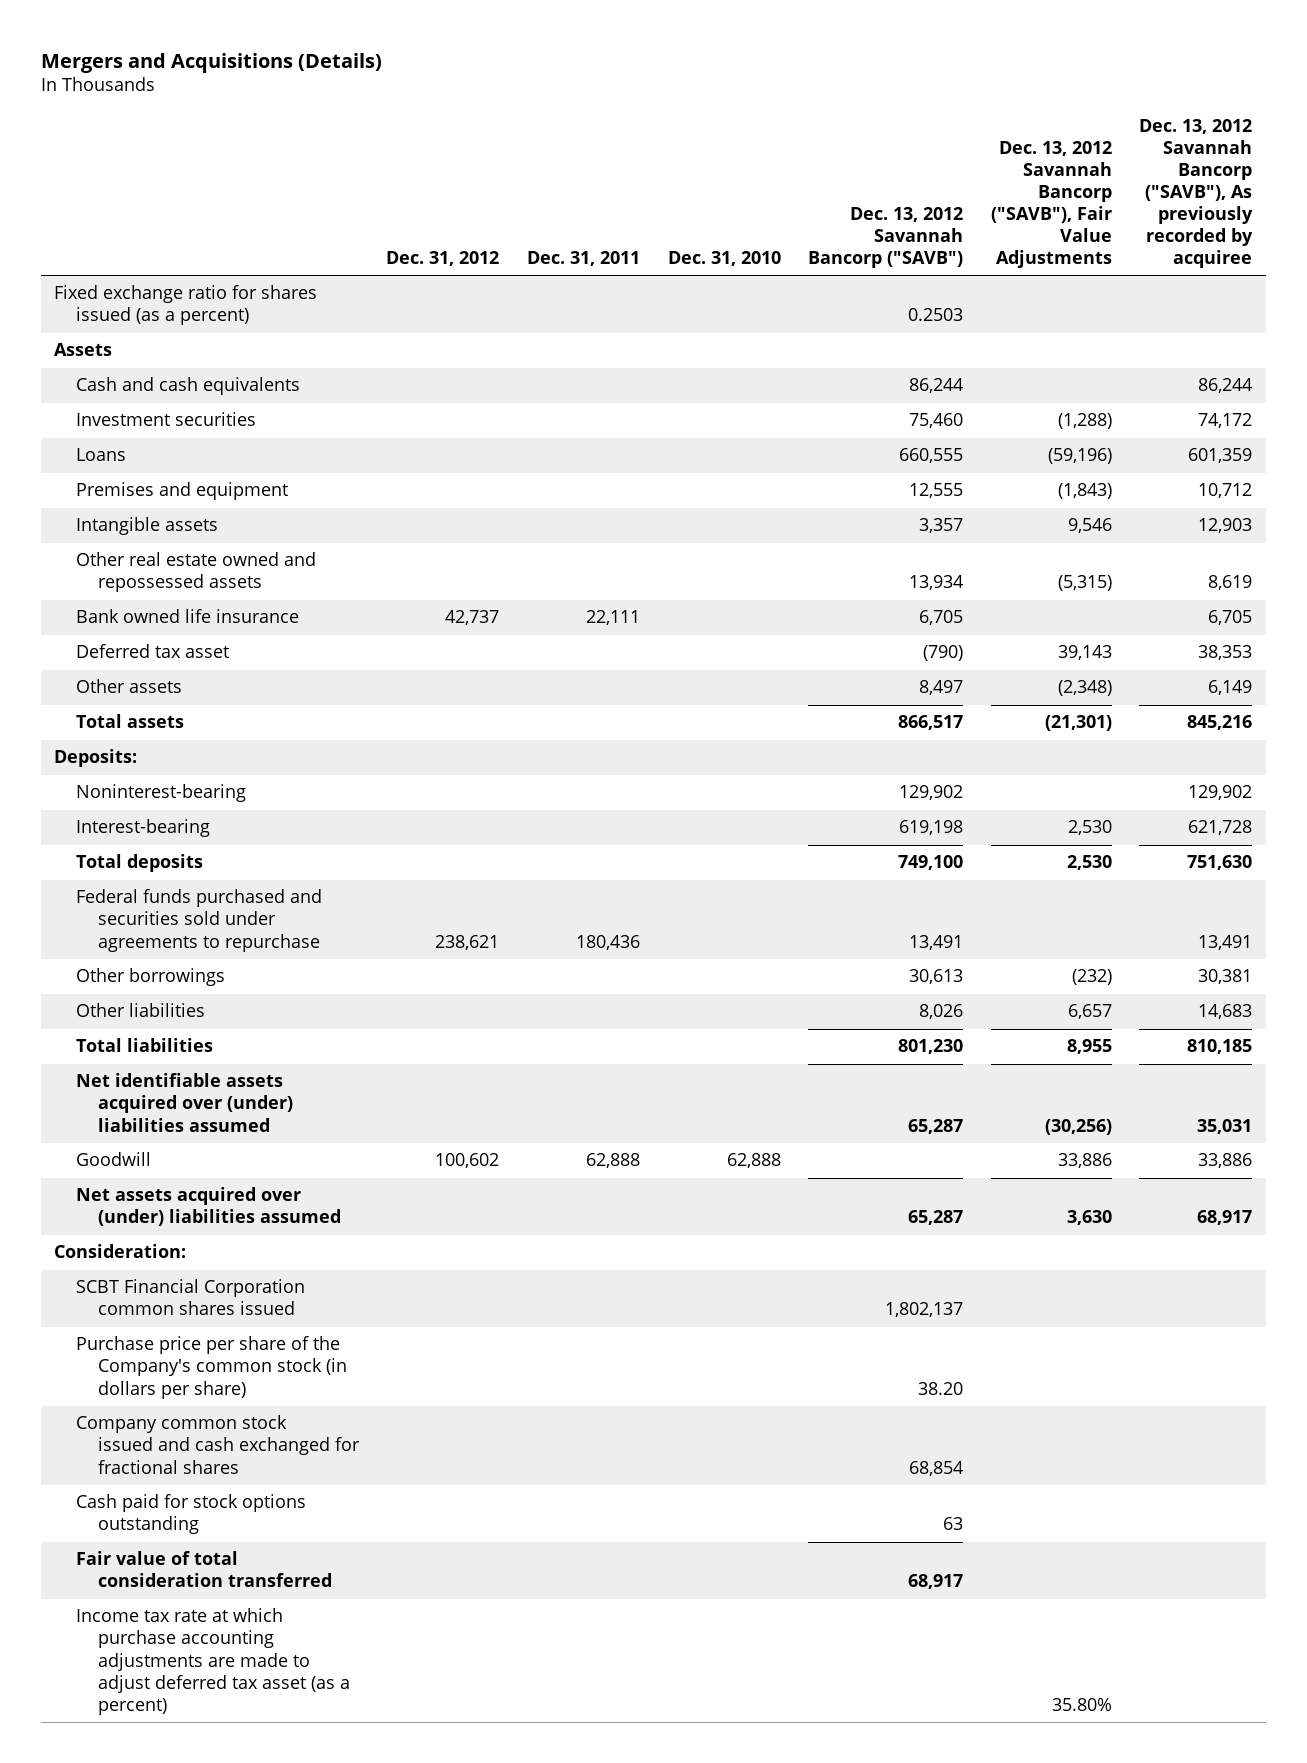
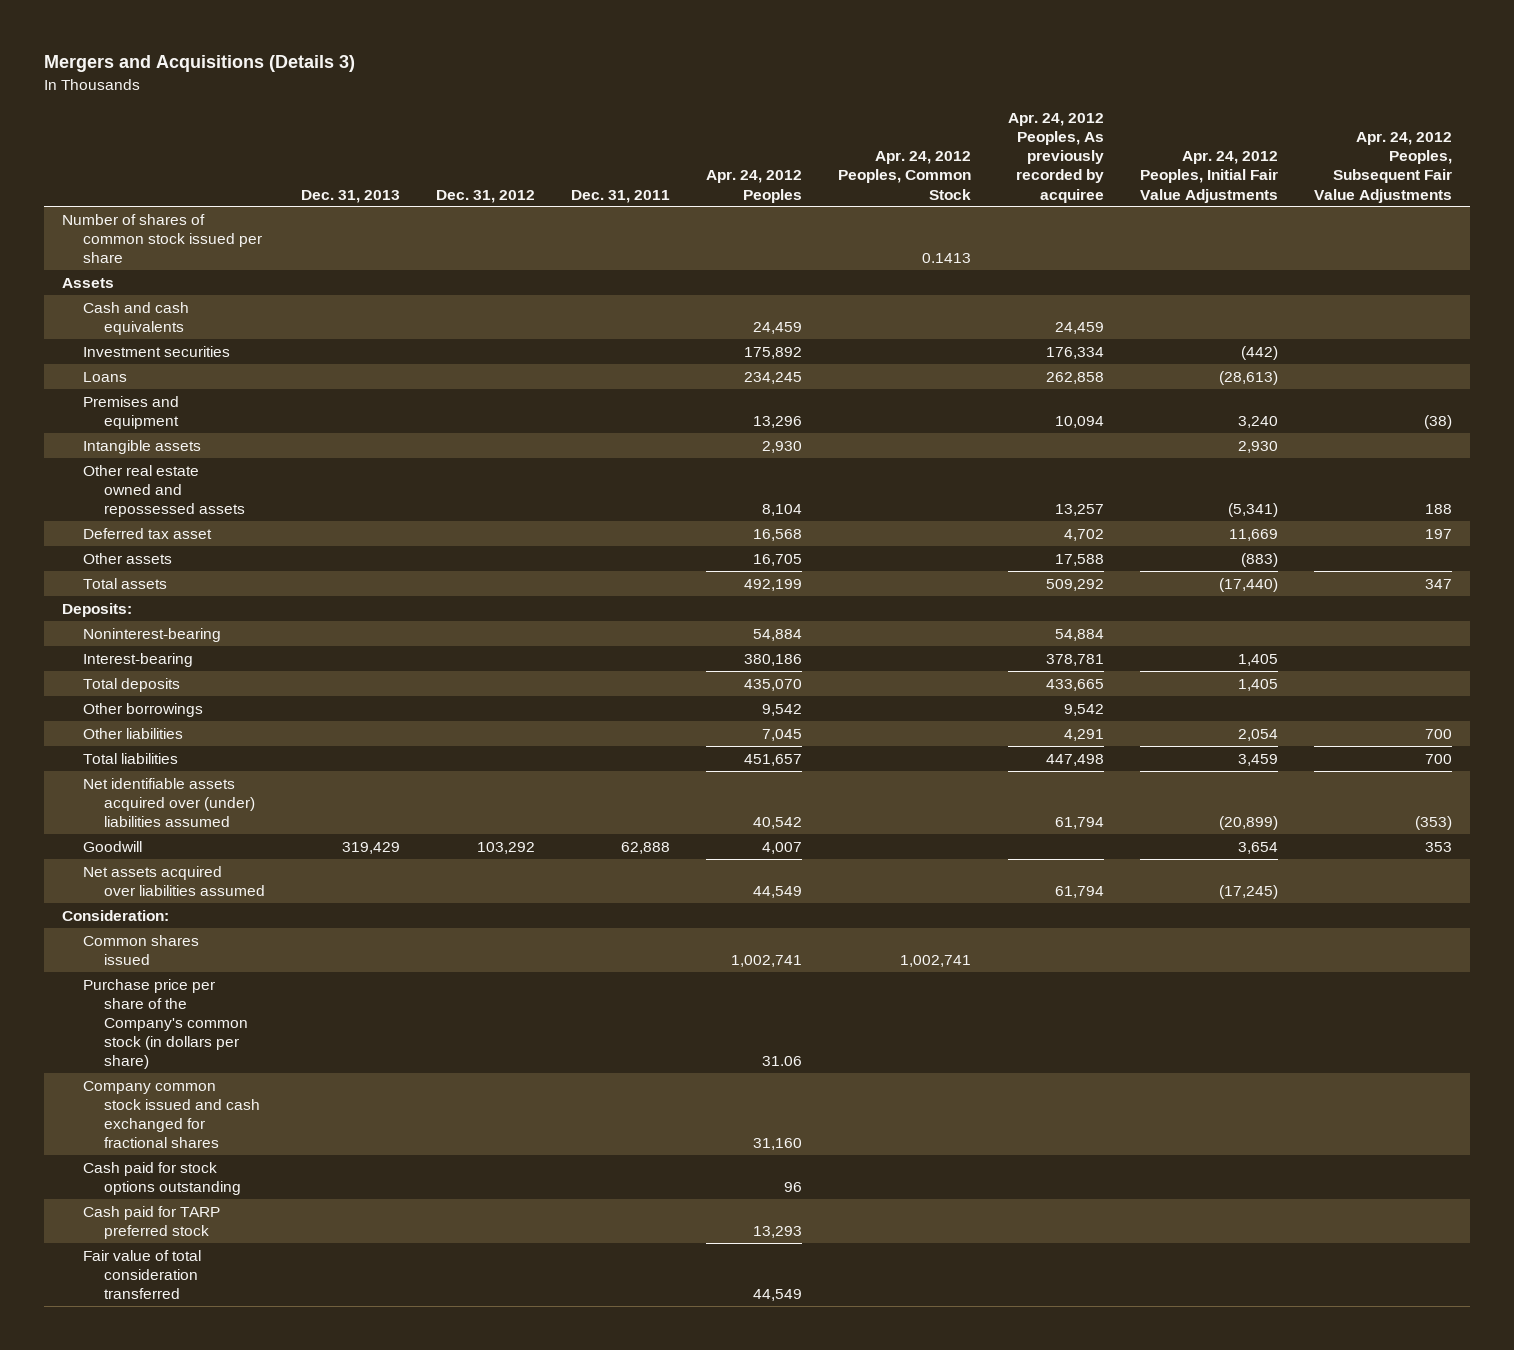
- Mergers and Acquisitions (Details)
+ Mergers and Acquisitions (Details 3)
- | Dec. 31, 2012 | Dec. 31, 2011 | Dec. 31, 2010 | Dec. 13, 2012 Savannah Bancorp ("SAVB") | Dec. 13, 2012 Savannah Bancorp ("SAVB"), Fair Value Adjustments | Dec. 13, 2012 Savannah Bancorp ("SAVB"), As previously recorded by acquiree
+ | Dec. 31, 2013 | Dec. 31, 2012 | Dec. 31, 2011 | Apr. 24, 2012 Peoples | Apr. 24, 2012 Peoples, Common Stock | Apr. 24, 2012 Peoples, As previously recorded by acquiree | Apr. 24, 2012 Peoples, Initial Fair Value Adjustments | Apr. 24, 2012 Peoples, Subsequent Fair Value Adjustments
- Fixed exchange ratio for shares issued (as a percent) | | | | 0.2503 | |
+ Number of shares of common stock issued per share | | | | | 0.1413 | | |
- Bank owned life insurance | 42,737 | 22,111 | | 6,705 | | 6,705
- Federal funds purchased and securities sold under agreements to repurchase | 238,621 | 180,436 | | 13,491 | | 13,491
- Goodwill | 100,602 | 62,888 | 62,888 | | 33,886 | 33,886
- Net assets acquired over (under) liabilities assumed | | | | 65,287 | 3,630 | 68,917
+ Goodwill | 319,429 | 103,292 | 62,888 | 4,007 | | | 3,654 | 353
+ Net assets acquired over liabilities assumed | | | | 44,549 | | 61,794 | (17,245) |
- SCBT Financial Corporation common shares issued | | | | 1,802,137 | |
+ Common shares issued | | | | 1,002,741 | 1,002,741 | | |
+ Cash paid for TARP preferred stock | | | | 13,293 | | | |
- Income tax rate at which purchase accounting adjustments are made to adjust deferred tax asset (as a percent) | | | | | 35.80% |

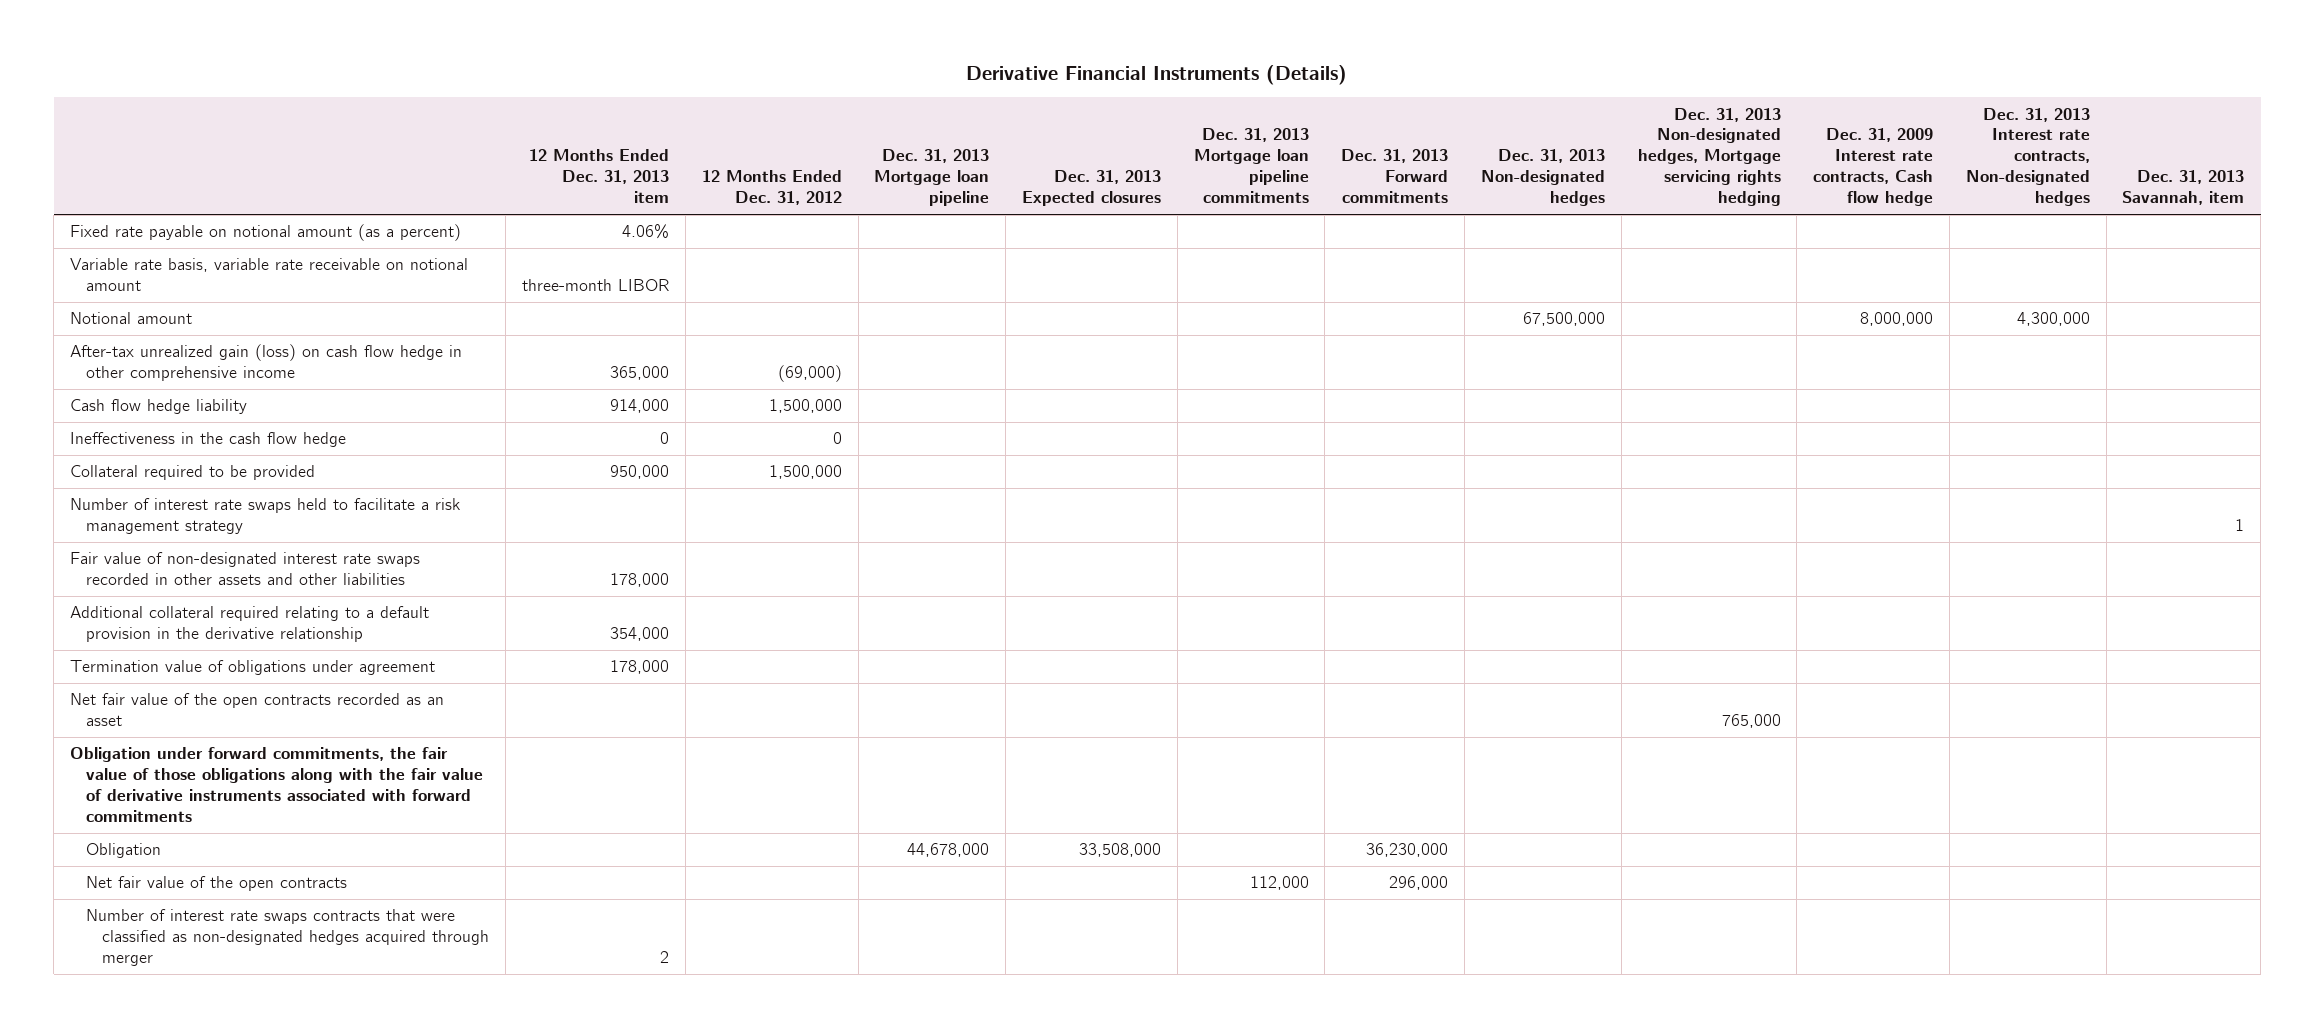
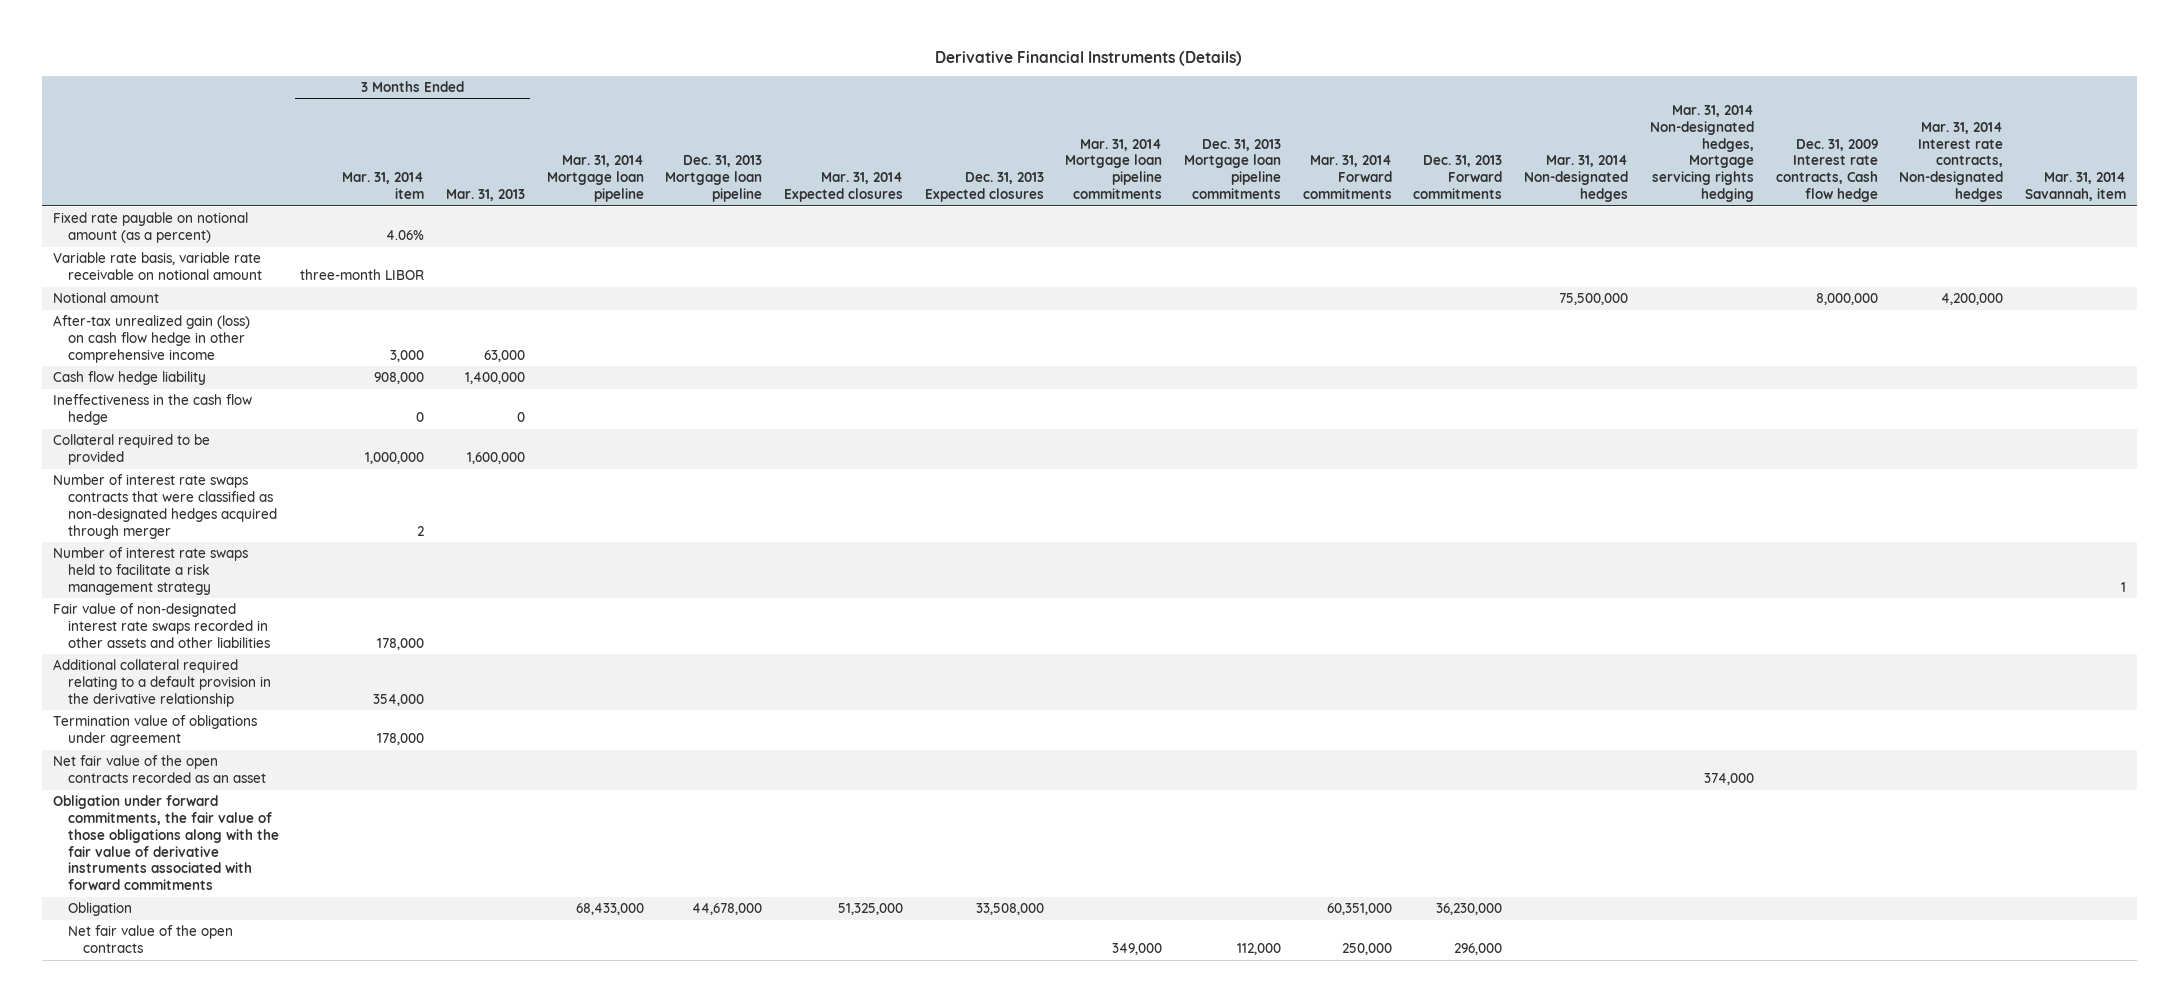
- | 12 Months Ended Dec. 31, 2013 item | 12 Months Ended Dec. 31, 2012 | Dec. 31, 2013 Mortgage loan pipeline | Dec. 31, 2013 Expected closures | Dec. 31, 2013 Mortgage loan pipeline commitments | Dec. 31, 2013 Forward commitments | Dec. 31, 2013 Non-designated hedges | Dec. 31, 2013 Non-designated hedges, Mortgage servicing rights hedging | Dec. 31, 2009 Interest rate contracts, Cash flow hedge | Dec. 31, 2013 Interest rate contracts, Non-designated hedges | Dec. 31, 2013 Savannah, item
+ | 3 Months Ended Mar. 31, 2014 item | 3 Months Ended Mar. 31, 2013 | Mar. 31, 2014 Mortgage loan pipeline | Dec. 31, 2013 Mortgage loan pipeline | Mar. 31, 2014 Expected closures | Dec. 31, 2013 Expected closures | Mar. 31, 2014 Mortgage loan pipeline commitments | Dec. 31, 2013 Mortgage loan pipeline commitments | Mar. 31, 2014 Forward commitments | Dec. 31, 2013 Forward commitments | Mar. 31, 2014 Non-designated hedges | Mar. 31, 2014 Non-designated hedges, Mortgage servicing rights hedging | Dec. 31, 2009 Interest rate contracts, Cash flow hedge | Mar. 31, 2014 Interest rate contracts, Non-designated hedges | Mar. 31, 2014 Savannah, item
moved up: Number of interest rate swaps contracts that were classified as non-designated hedges acquired through merger | 2 | | | | | | | | | | | | | |

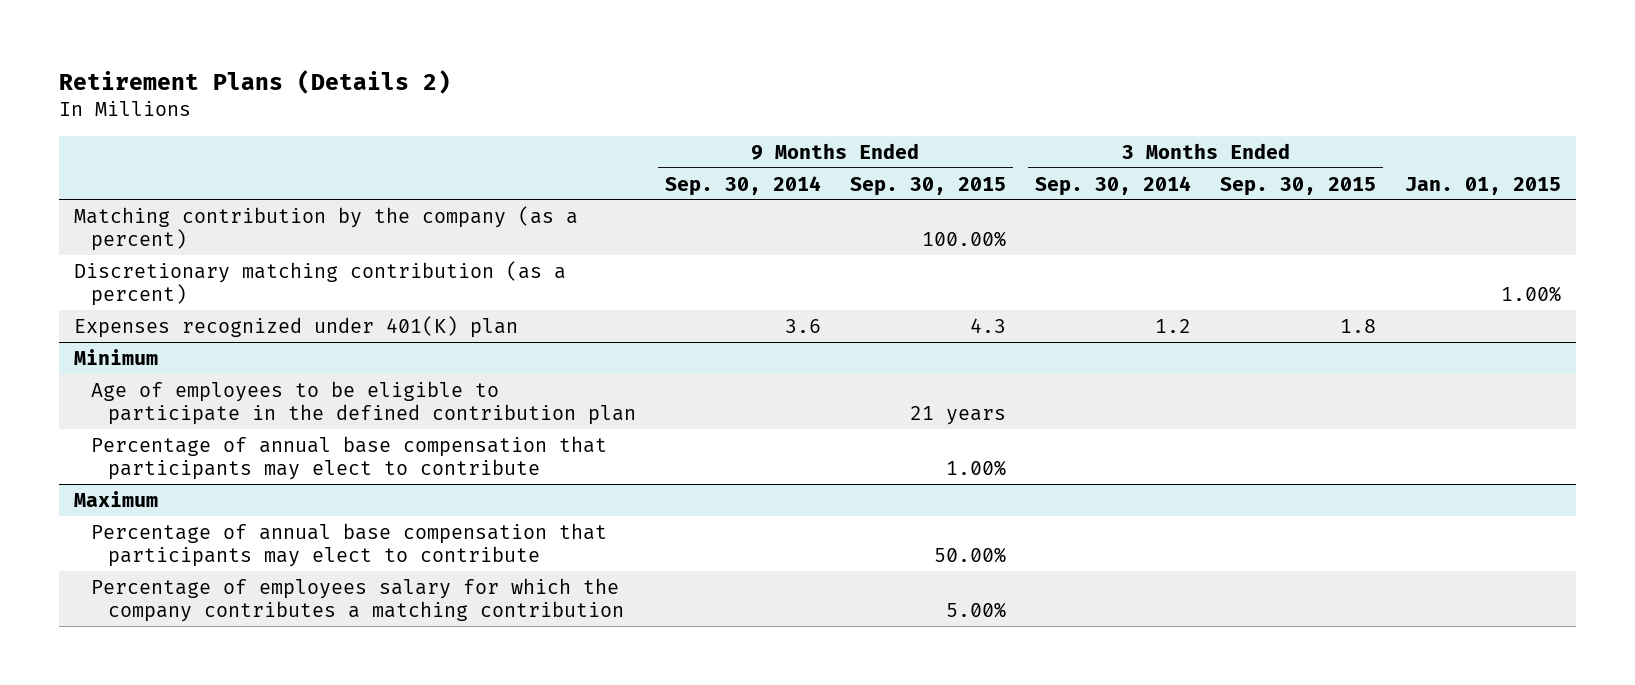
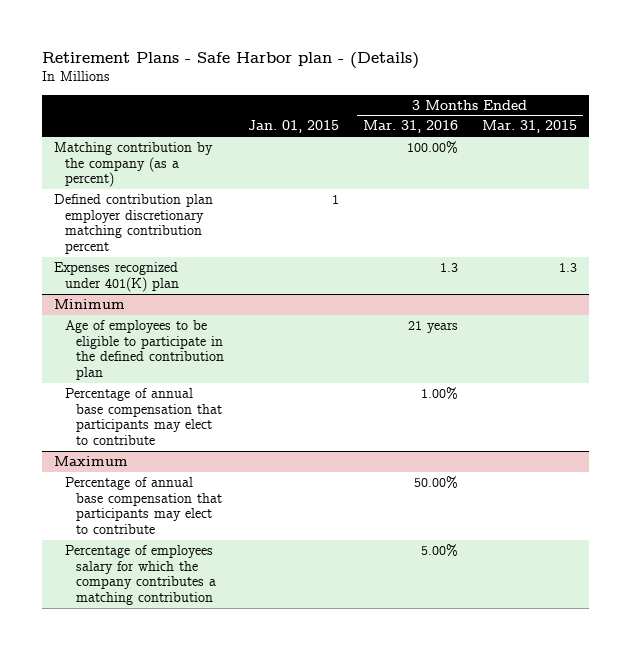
- Retirement Plans (Details 2)
+ Retirement Plans - Safe Harbor plan - (Details)
- | 9 Months Ended Sep. 30, 2014 | 9 Months Ended Sep. 30, 2015 | 3 Months Ended Sep. 30, 2014 | 3 Months Ended Sep. 30, 2015 | Jan. 01, 2015
+ | Jan. 01, 2015 | 3 Months Ended Mar. 31, 2016 | 3 Months Ended Mar. 31, 2015
- Discretionary matching contribution (as a percent) | | | | | 1.00%
+ Defined contribution plan employer discretionary matching contribution percent | 1 | |

